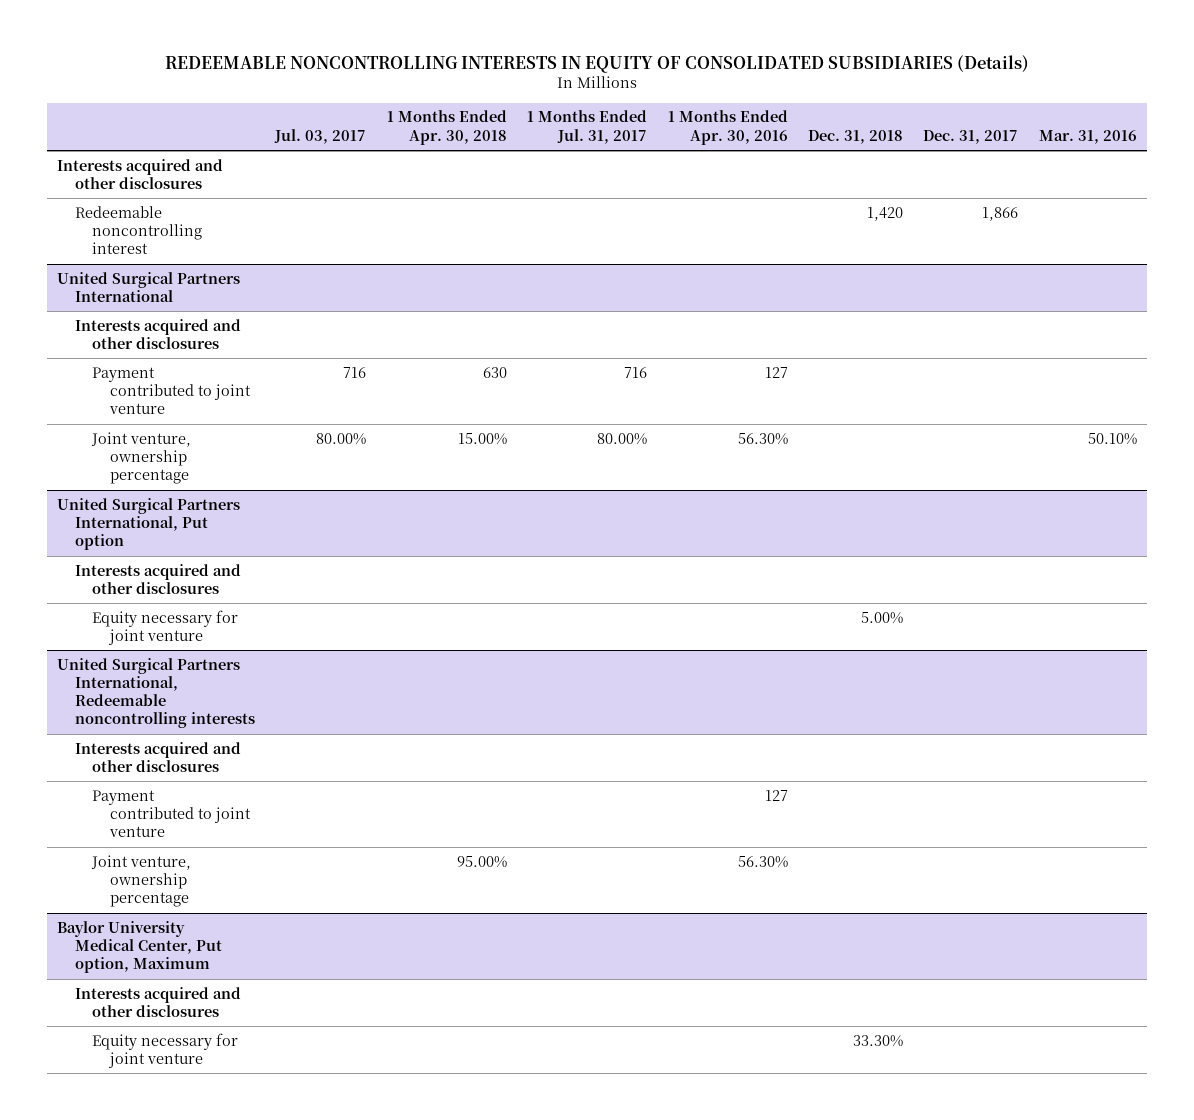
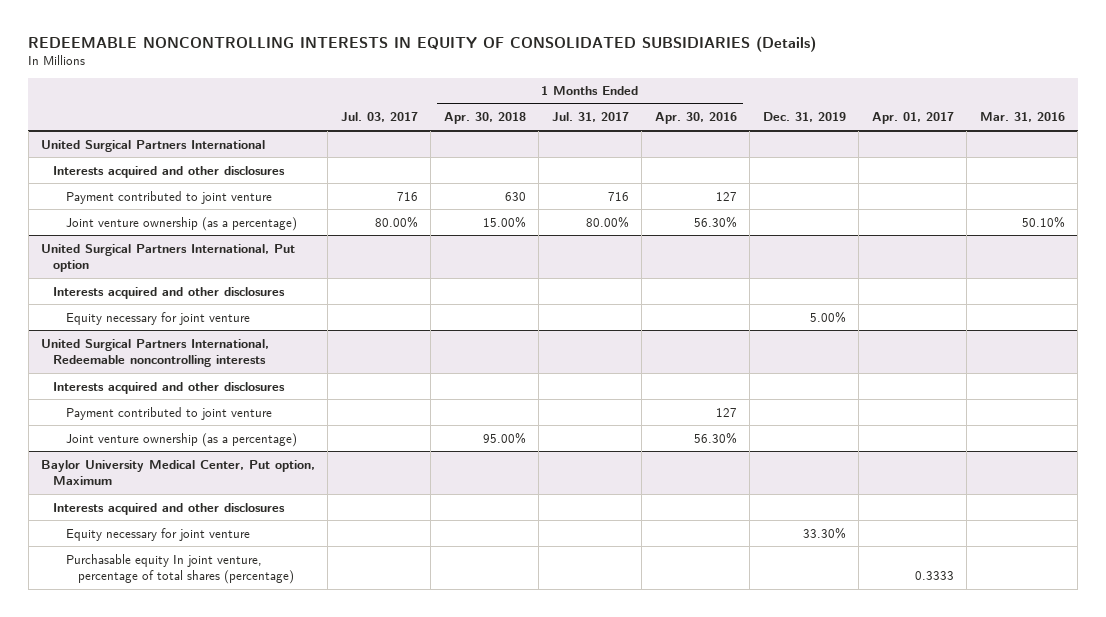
- | Jul. 03, 2017 | 1 Months Ended Apr. 30, 2018 | 1 Months Ended Jul. 31, 2017 | 1 Months Ended Apr. 30, 2016 | Dec. 31, 2018 | Dec. 31, 2017 | Mar. 31, 2016
+ | Jul. 03, 2017 | 1 Months Ended Apr. 30, 2018 | 1 Months Ended Jul. 31, 2017 | 1 Months Ended Apr. 30, 2016 | Dec. 31, 2019 | Apr. 01, 2017 | Mar. 31, 2016
- Interests acquired and other disclosures
- Redeemable noncontrolling interest | | | | | 1,420 | 1,866 |
@ United Surgical Partners International
- Joint venture, ownership percentage | 80.00% | 15.00% | 80.00% | 56.30% | | | 50.10%
+ Joint venture ownership (as a percentage) | 80.00% | 15.00% | 80.00% | 56.30% | | | 50.10%
@ United Surgical Partners International, Redeemable noncontrolling interests
- Joint venture, ownership percentage | | 95.00% | | 56.30% | | |
+ Joint venture ownership (as a percentage) | | 95.00% | | 56.30% | | |
@ Baylor University Medical Center, Put option, Maximum
+ Purchasable equity In joint venture, percentage of total shares (percentage) | | | | | | 0.3333 |

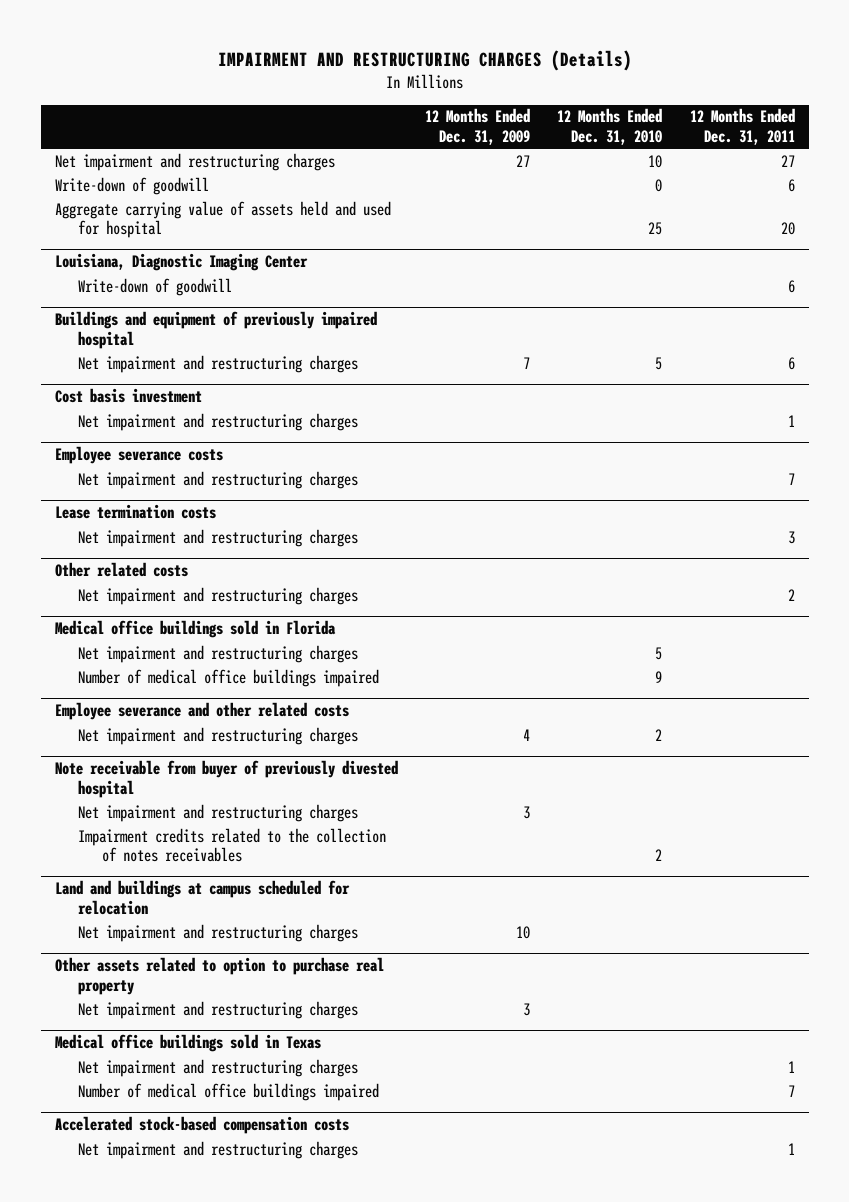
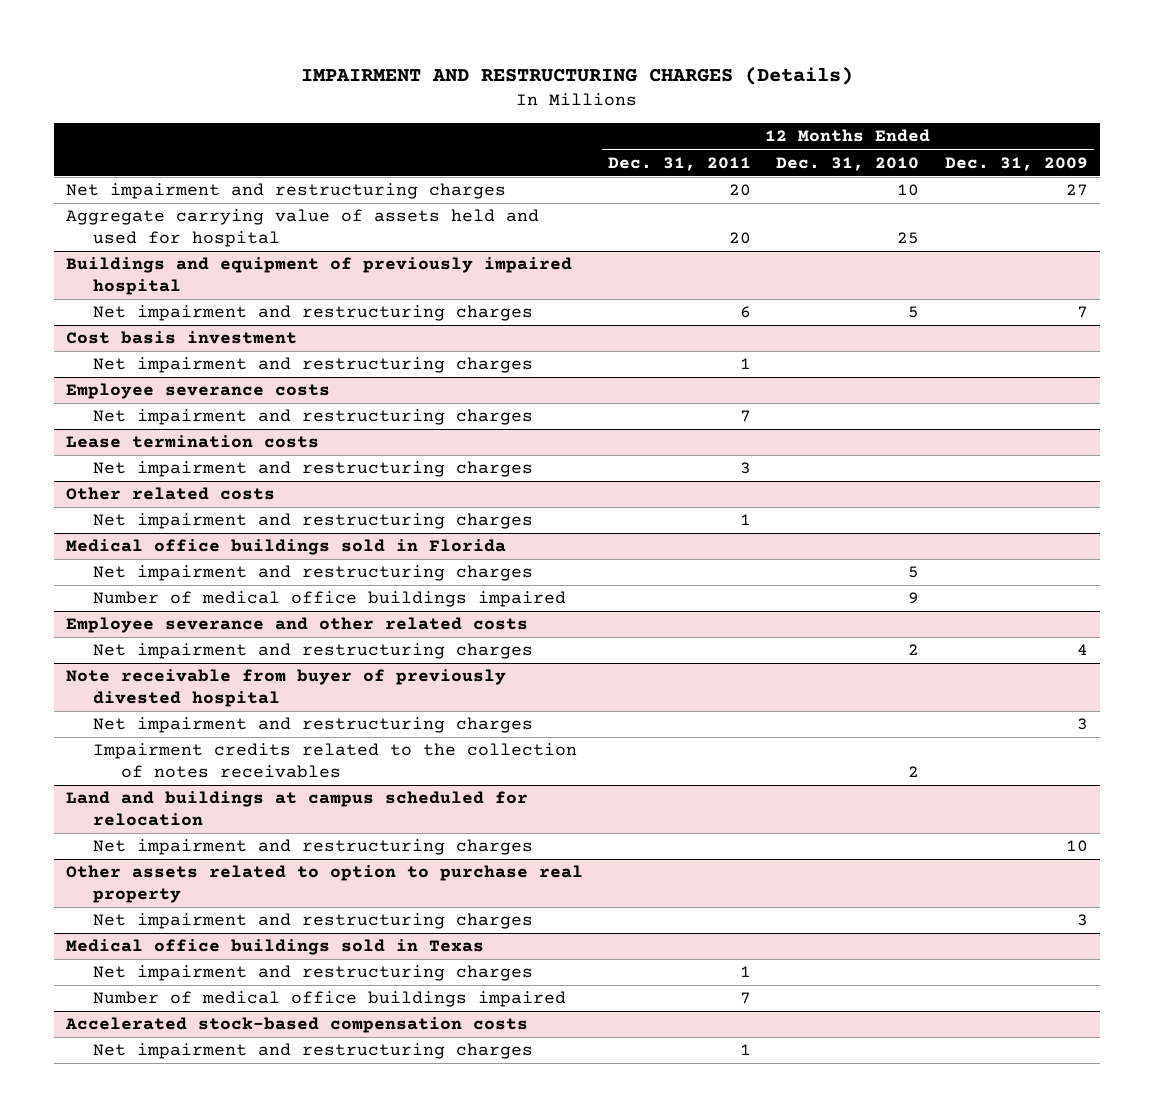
- | 12 Months Ended Dec. 31, 2009 | 12 Months Ended Dec. 31, 2010 | 12 Months Ended Dec. 31, 2011
+ | 12 Months Ended Dec. 31, 2011 | 12 Months Ended Dec. 31, 2010 | 12 Months Ended Dec. 31, 2009
- Net impairment and restructuring charges | 27 | 10 | 27
- Write-down of goodwill | | 0 | 6
+ Net impairment and restructuring charges | 20 | 10 | 27
- Louisiana, Diagnostic Imaging Center
- Write-down of goodwill | | | 6
@ Other related costs
- Net impairment and restructuring charges | | | 2
+ Net impairment and restructuring charges | 1 | |

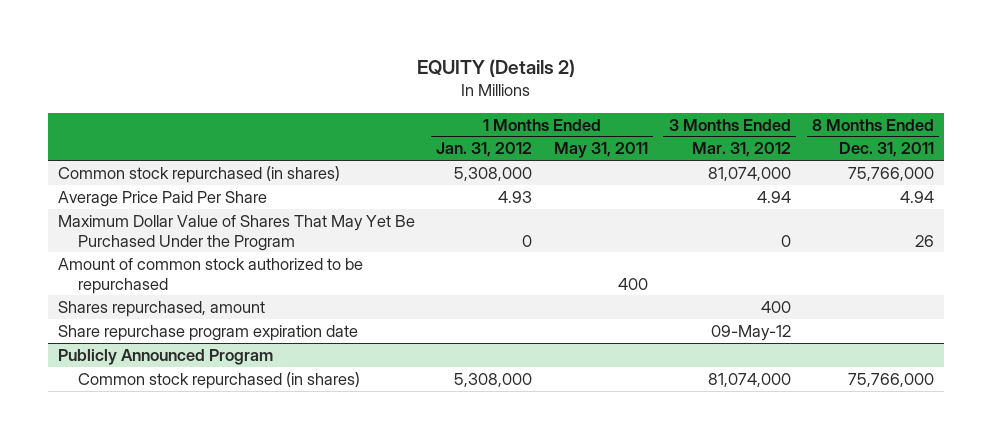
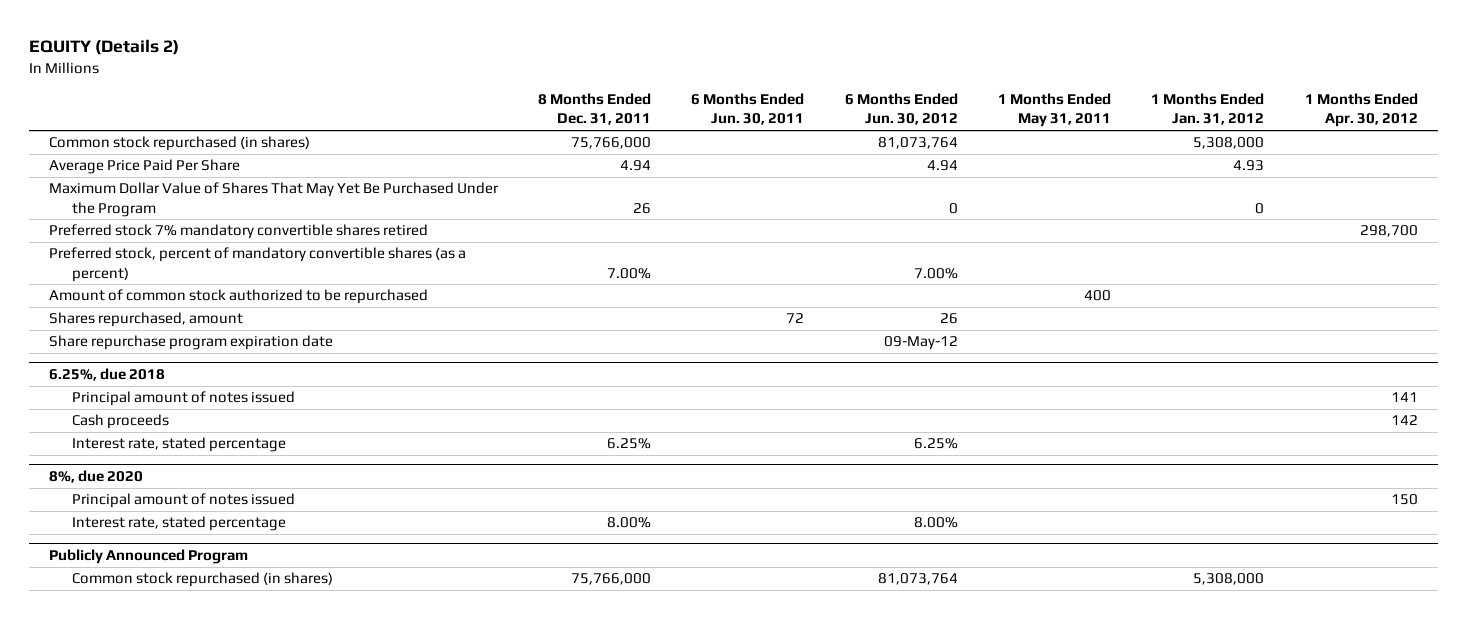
- | 1 Months Ended Jan. 31, 2012 | 1 Months Ended May 31, 2011 | 3 Months Ended Mar. 31, 2012 | 8 Months Ended Dec. 31, 2011
+ | 8 Months Ended Dec. 31, 2011 | 6 Months Ended Jun. 30, 2011 | 6 Months Ended Jun. 30, 2012 | 1 Months Ended May 31, 2011 | 1 Months Ended Jan. 31, 2012 | 1 Months Ended Apr. 30, 2012
+ Preferred stock 7% mandatory convertible shares retired | | | | | | 298,700
+ Preferred stock, percent of mandatory convertible shares (as a percent) | 7.00% | | 7.00% | | |
+ 6.25%, due 2018
+ Principal amount of notes issued | | | | | | 141
+ Cash proceeds | | | | | | 142
+ Interest rate, stated percentage | 6.25% | | 6.25% | | |
+ 8%, due 2020
+ Principal amount of notes issued | | | | | | 150
+ Interest rate, stated percentage | 8.00% | | 8.00% | | |

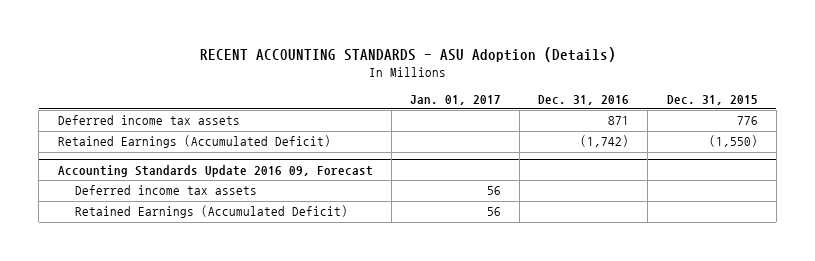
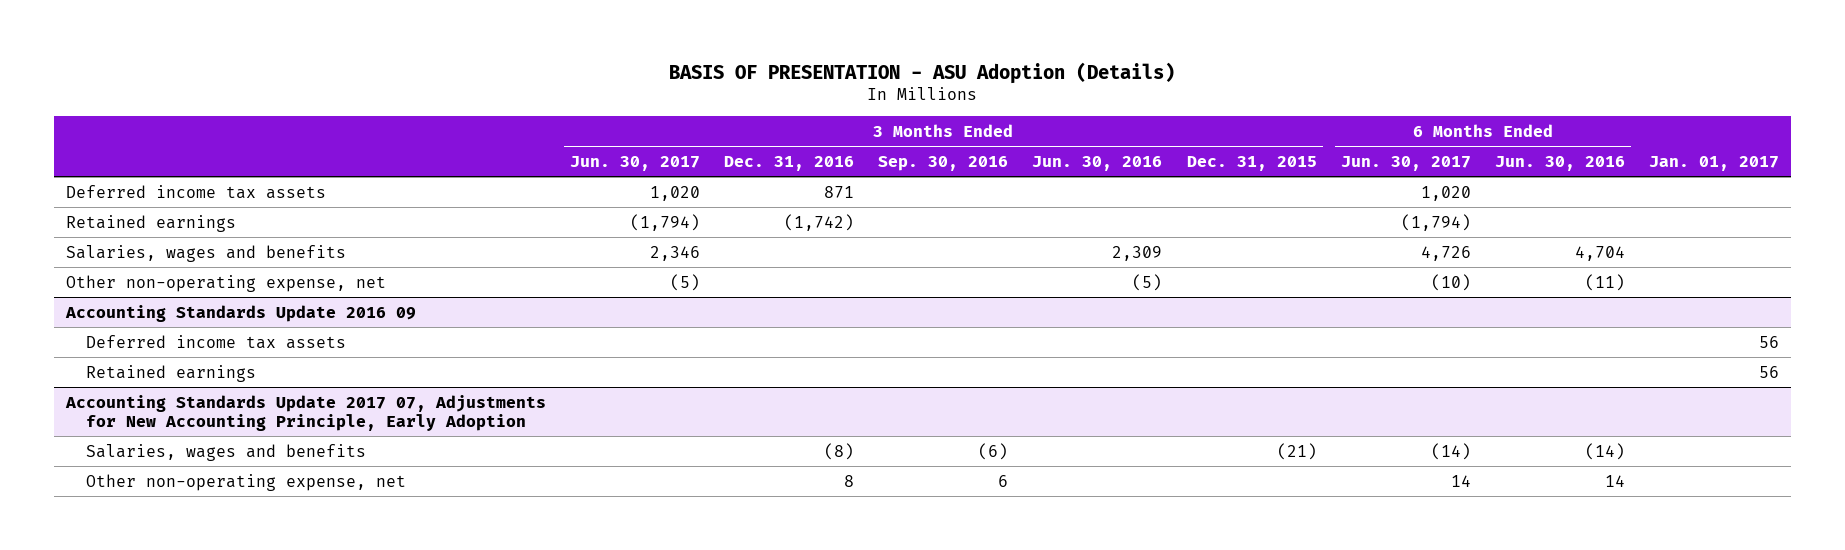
- RECENT ACCOUNTING STANDARDS - ASU Adoption (Details)
+ BASIS OF PRESENTATION - ASU Adoption (Details)
- | Jan. 01, 2017 | Dec. 31, 2016 | Dec. 31, 2015
+ | 3 Months Ended Jun. 30, 2017 | 3 Months Ended Dec. 31, 2016 | 3 Months Ended Sep. 30, 2016 | 3 Months Ended Jun. 30, 2016 | 3 Months Ended Dec. 31, 2015 | 6 Months Ended Jun. 30, 2017 | 6 Months Ended Jun. 30, 2016 | Jan. 01, 2017
- Retained Earnings (Accumulated Deficit) | | (1,742) | (1,550)
- Accounting Standards Update 2016 09, Forecast
+ Retained earnings | (1,794) | (1,742) | | | | (1,794) | |
+ Salaries, wages and benefits | 2,346 | | | 2,309 | | 4,726 | 4,704 |
+ Other non-operating expense, net | (5) | | | (5) | | (10) | (11) |
+ Accounting Standards Update 2016 09
- Retained Earnings (Accumulated Deficit) | 56 | |
+ Retained earnings | | | | | | | | 56
+ Accounting Standards Update 2017 07, Adjustments for New Accounting Principle, Early Adoption
+ Salaries, wages and benefits | | (8) | (6) | | (21) | (14) | (14) |
+ Other non-operating expense, net | | 8 | 6 | | | 14 | 14 |

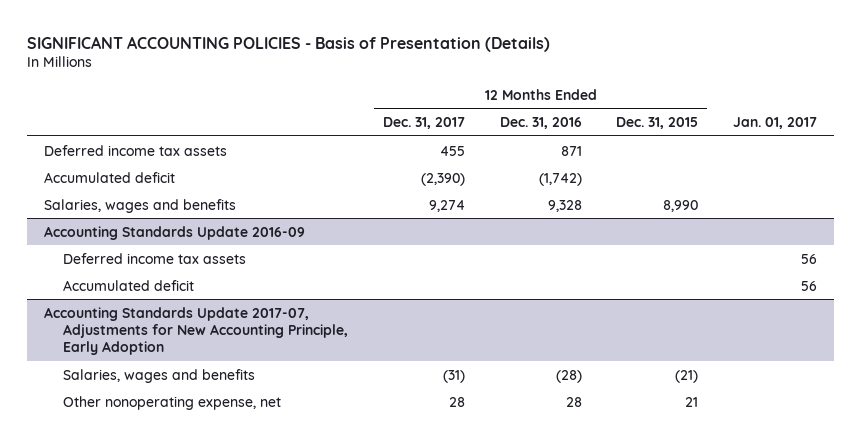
- BASIS OF PRESENTATION - ASU Adoption (Details)
+ SIGNIFICANT ACCOUNTING POLICIES - Basis of Presentation (Details)
- | 3 Months Ended Jun. 30, 2017 | 3 Months Ended Dec. 31, 2016 | 3 Months Ended Sep. 30, 2016 | 3 Months Ended Jun. 30, 2016 | 3 Months Ended Dec. 31, 2015 | 6 Months Ended Jun. 30, 2017 | 6 Months Ended Jun. 30, 2016 | Jan. 01, 2017
+ | 12 Months Ended Dec. 31, 2017 | 12 Months Ended Dec. 31, 2016 | 12 Months Ended Dec. 31, 2015 | Jan. 01, 2017
- Retained earnings | (1,794) | (1,742) | | | | (1,794) | |
+ Accumulated deficit | (2,390) | (1,742) | |
- Other non-operating expense, net | (5) | | | (5) | | (10) | (11) |
- Accounting Standards Update 2016 09
+ Accounting Standards Update 2016-09
- Retained earnings | | | | | | | | 56
- Accounting Standards Update 2017 07, Adjustments for New Accounting Principle, Early Adoption
+ Accumulated deficit | | | | 56
+ Accounting Standards Update 2017-07, Adjustments for New Accounting Principle, Early Adoption
- Other non-operating expense, net | | 8 | 6 | | | 14 | 14 |
+ Other nonoperating expense, net | 28 | 28 | 21 |

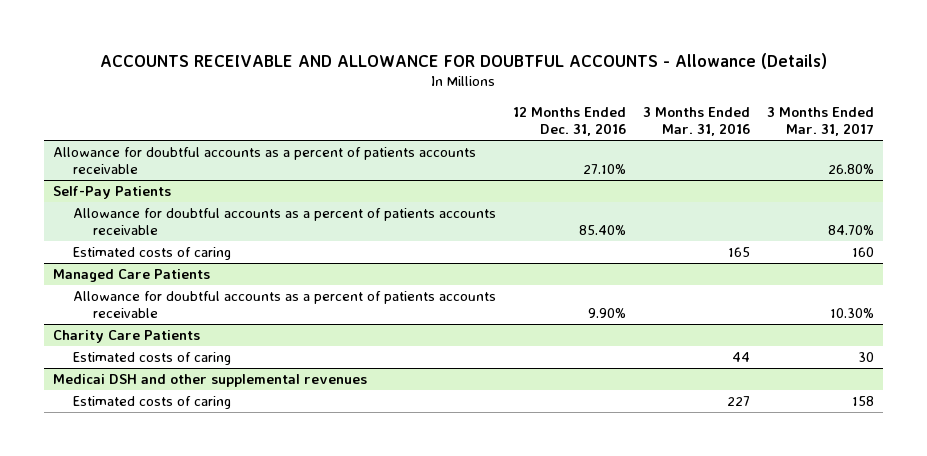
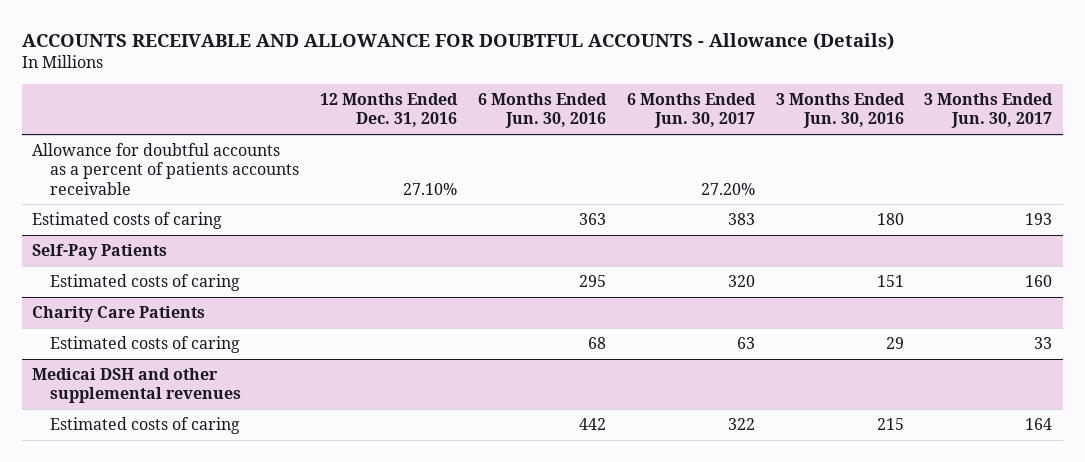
- | 12 Months Ended Dec. 31, 2016 | 3 Months Ended Mar. 31, 2016 | 3 Months Ended Mar. 31, 2017
+ | 12 Months Ended Dec. 31, 2016 | 6 Months Ended Jun. 30, 2016 | 6 Months Ended Jun. 30, 2017 | 3 Months Ended Jun. 30, 2016 | 3 Months Ended Jun. 30, 2017
+ Estimated costs of caring | | 363 | 383 | 180 | 193
@ Self-Pay Patients
- Allowance for doubtful accounts as a percent of patients accounts receivable | 85.40% | | 84.70%
- Managed Care Patients
- Allowance for doubtful accounts as a percent of patients accounts receivable | 9.90% | | 10.30%

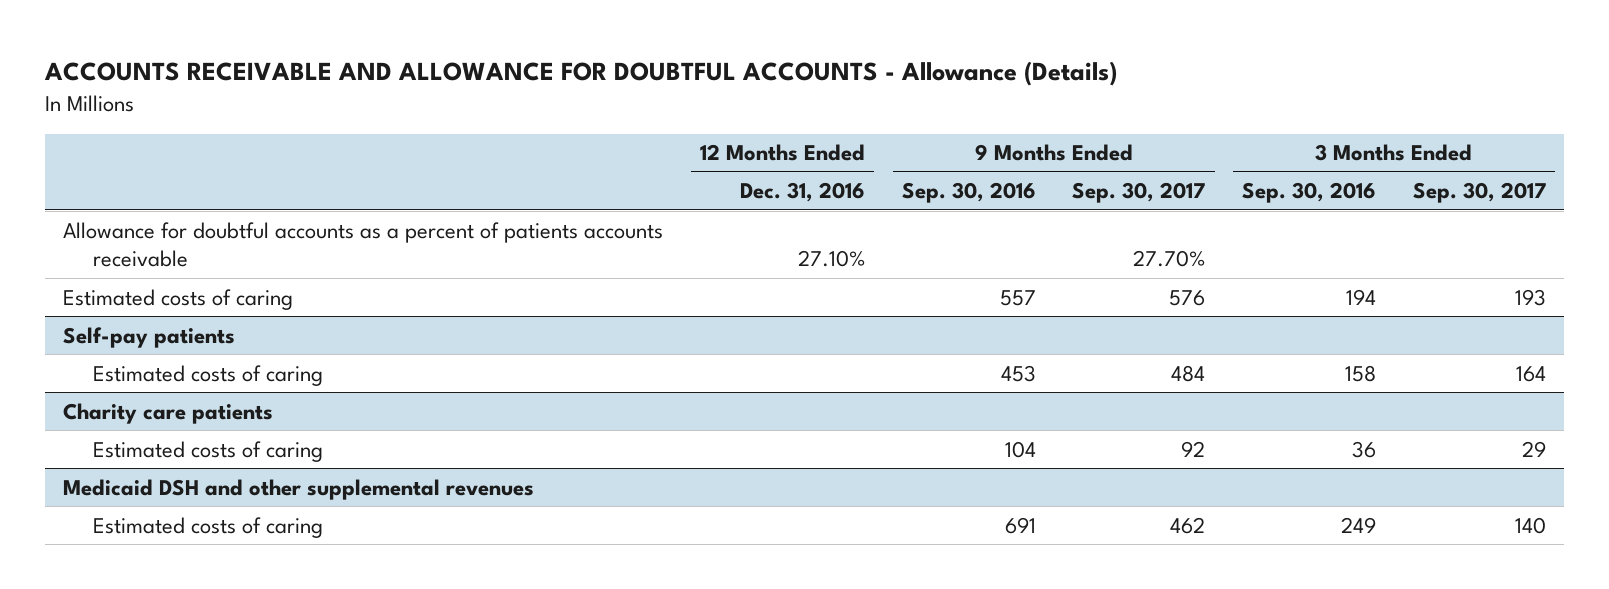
- | 12 Months Ended Dec. 31, 2016 | 6 Months Ended Jun. 30, 2016 | 6 Months Ended Jun. 30, 2017 | 3 Months Ended Jun. 30, 2016 | 3 Months Ended Jun. 30, 2017
+ | 12 Months Ended Dec. 31, 2016 | 9 Months Ended Sep. 30, 2016 | 9 Months Ended Sep. 30, 2017 | 3 Months Ended Sep. 30, 2016 | 3 Months Ended Sep. 30, 2017
- Self-Pay Patients
+ Self-pay patients
- Charity Care Patients
+ Charity care patients
- Medicai DSH and other supplemental revenues
+ Medicaid DSH and other supplemental revenues

